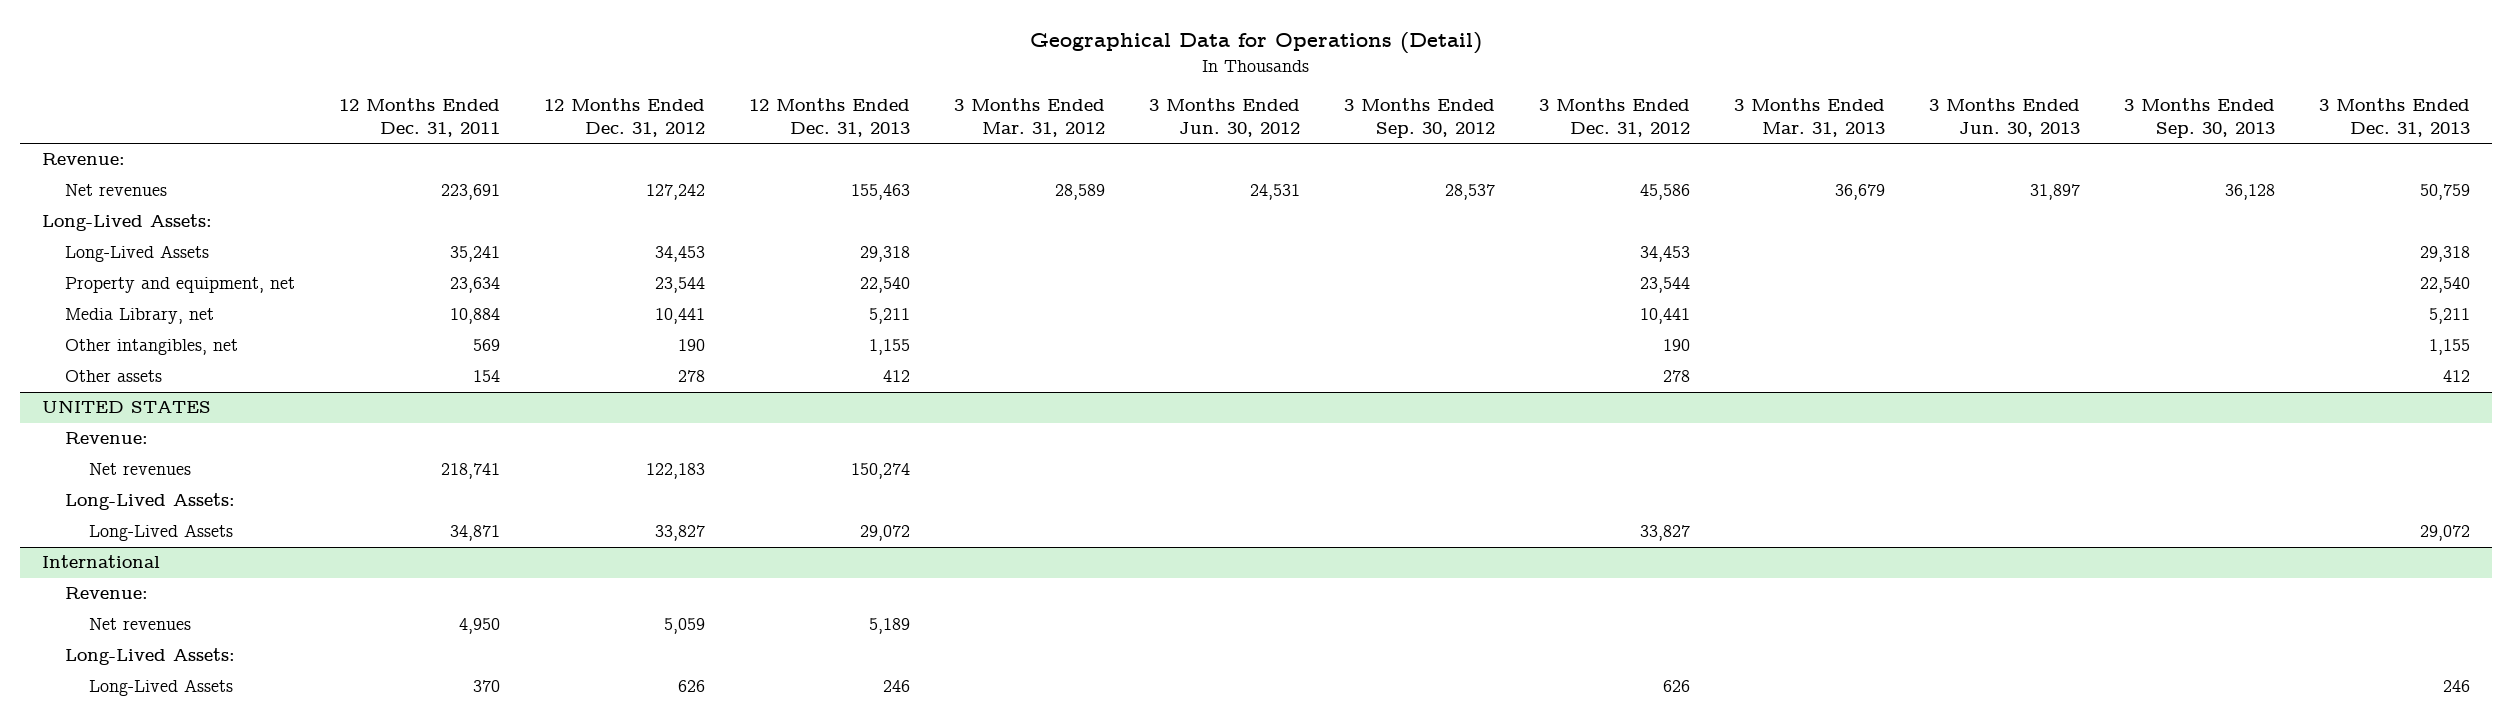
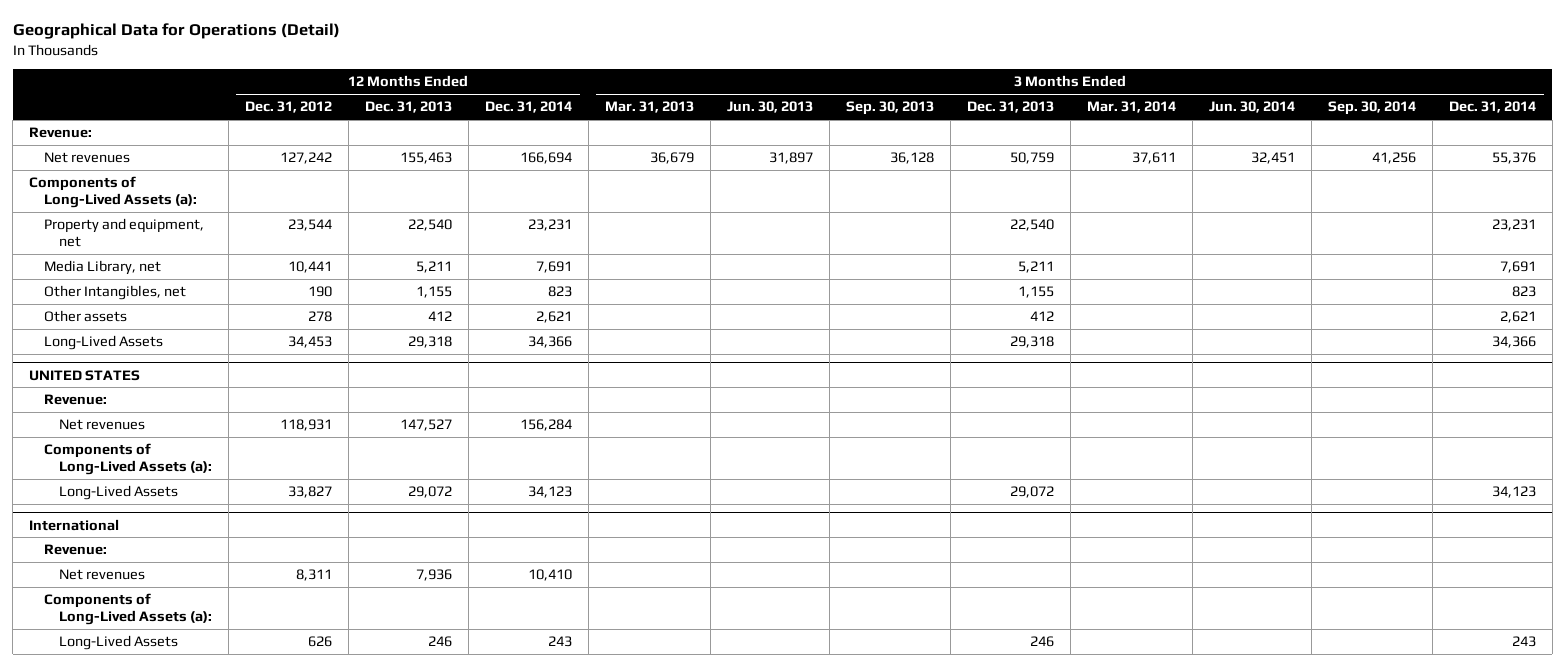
- | 12 Months Ended Dec. 31, 2011 | 12 Months Ended Dec. 31, 2012 | 12 Months Ended Dec. 31, 2013 | 3 Months Ended Mar. 31, 2012 | 3 Months Ended Jun. 30, 2012 | 3 Months Ended Sep. 30, 2012 | 3 Months Ended Dec. 31, 2012 | 3 Months Ended Mar. 31, 2013 | 3 Months Ended Jun. 30, 2013 | 3 Months Ended Sep. 30, 2013 | 3 Months Ended Dec. 31, 2013
+ | 12 Months Ended Dec. 31, 2012 | 12 Months Ended Dec. 31, 2013 | 12 Months Ended Dec. 31, 2014 | 3 Months Ended Mar. 31, 2013 | 3 Months Ended Jun. 30, 2013 | 3 Months Ended Sep. 30, 2013 | 3 Months Ended Dec. 31, 2013 | 3 Months Ended Mar. 31, 2014 | 3 Months Ended Jun. 30, 2014 | 3 Months Ended Sep. 30, 2014 | 3 Months Ended Dec. 31, 2014
- Long-Lived Assets:
+ Components of Long-Lived Assets (a):
- Other intangibles, net | 569 | 190 | 1,155 | | | | 190 | | | | 1,155
+ Other Intangibles, net | 190 | 1,155 | 823 | | | | 1,155 | | | | 823
moved down: Long-Lived Assets | 34,453 | 29,318 | 34,366 | | | | 29,318 | | | | 34,366
@ UNITED STATES
- Net revenues | 218,741 | 122,183 | 150,274 | | | | | | | |
- Long-Lived Assets:
+ Net revenues | 118,931 | 147,527 | 156,284 | | | | | | | |
+ Components of Long-Lived Assets (a):
@ International
- Net revenues | 4,950 | 5,059 | 5,189 | | | | | | | |
- Long-Lived Assets:
+ Net revenues | 8,311 | 7,936 | 10,410 | | | | | | | |
+ Components of Long-Lived Assets (a):

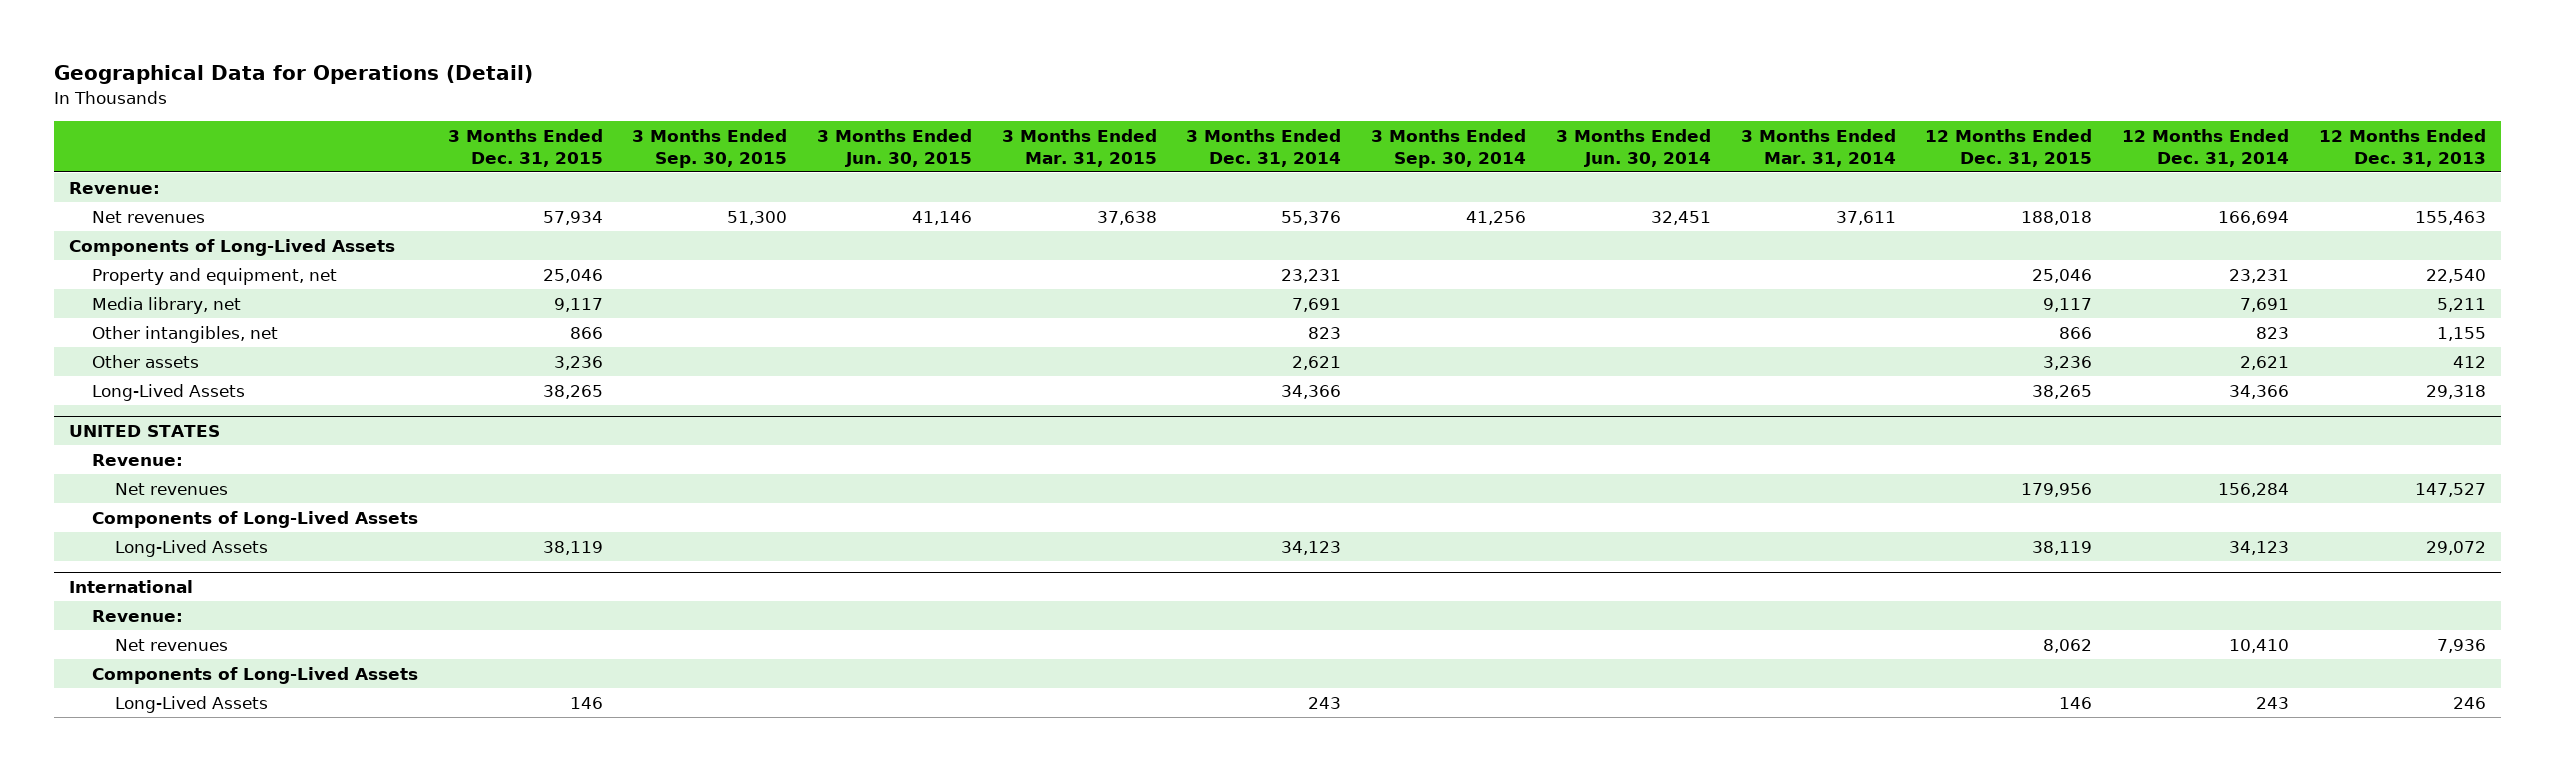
- | 12 Months Ended Dec. 31, 2012 | 12 Months Ended Dec. 31, 2013 | 12 Months Ended Dec. 31, 2014 | 3 Months Ended Mar. 31, 2013 | 3 Months Ended Jun. 30, 2013 | 3 Months Ended Sep. 30, 2013 | 3 Months Ended Dec. 31, 2013 | 3 Months Ended Mar. 31, 2014 | 3 Months Ended Jun. 30, 2014 | 3 Months Ended Sep. 30, 2014 | 3 Months Ended Dec. 31, 2014
+ | 3 Months Ended Dec. 31, 2015 | 3 Months Ended Sep. 30, 2015 | 3 Months Ended Jun. 30, 2015 | 3 Months Ended Mar. 31, 2015 | 3 Months Ended Dec. 31, 2014 | 3 Months Ended Sep. 30, 2014 | 3 Months Ended Jun. 30, 2014 | 3 Months Ended Mar. 31, 2014 | 12 Months Ended Dec. 31, 2015 | 12 Months Ended Dec. 31, 2014 | 12 Months Ended Dec. 31, 2013
- Components of Long-Lived Assets (a):
+ Components of Long-Lived Assets
- Media Library, net | 10,441 | 5,211 | 7,691 | | | | 5,211 | | | | 7,691
- Other Intangibles, net | 190 | 1,155 | 823 | | | | 1,155 | | | | 823
+ Media library, net | 9,117 | | | | 7,691 | | | | 9,117 | 7,691 | 5,211
+ Other intangibles, net | 866 | | | | 823 | | | | 866 | 823 | 1,155
@ UNITED STATES
- Components of Long-Lived Assets (a):
+ Components of Long-Lived Assets
@ International
- Components of Long-Lived Assets (a):
+ Components of Long-Lived Assets

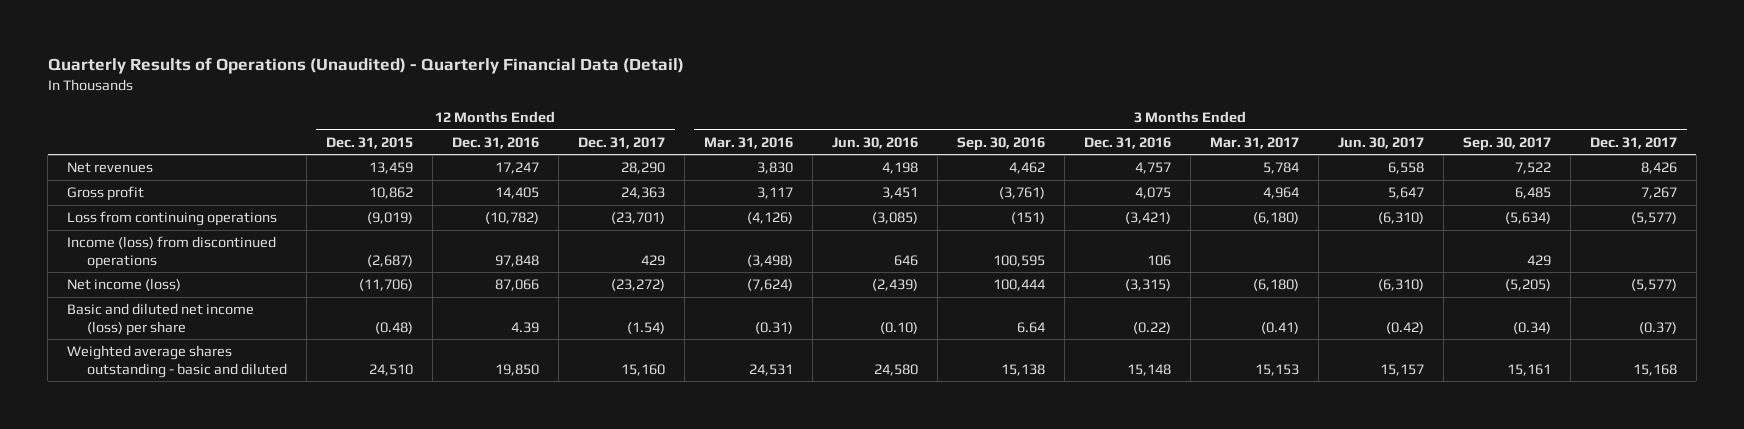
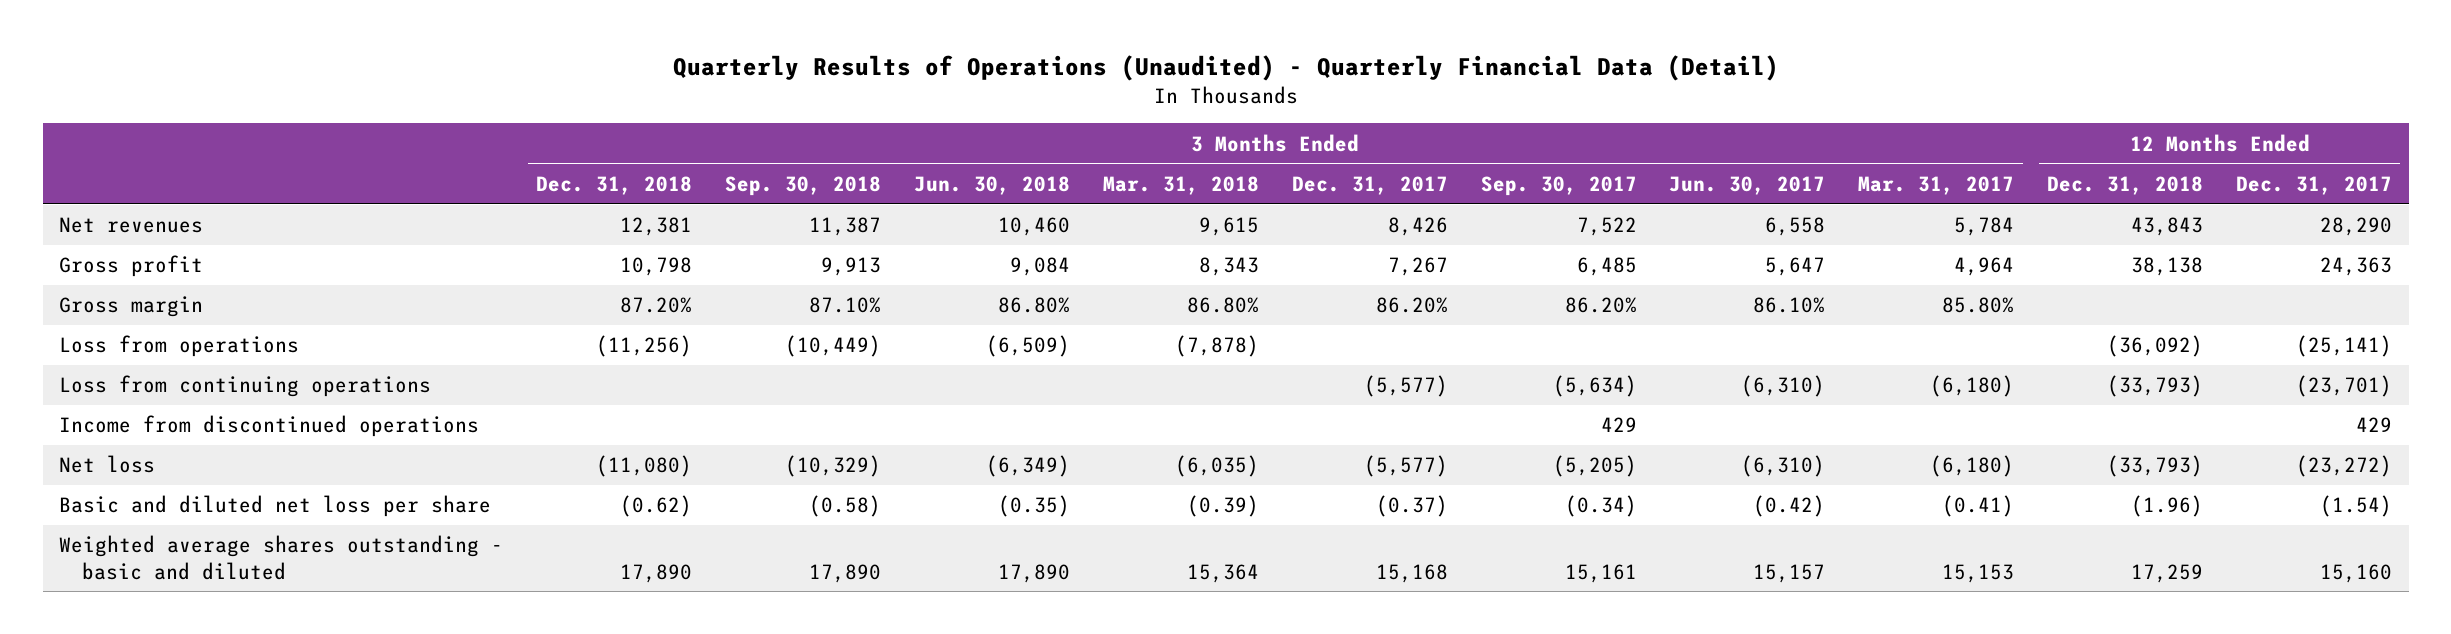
- | 12 Months Ended Dec. 31, 2015 | 12 Months Ended Dec. 31, 2016 | 12 Months Ended Dec. 31, 2017 | 3 Months Ended Mar. 31, 2016 | 3 Months Ended Jun. 30, 2016 | 3 Months Ended Sep. 30, 2016 | 3 Months Ended Dec. 31, 2016 | 3 Months Ended Mar. 31, 2017 | 3 Months Ended Jun. 30, 2017 | 3 Months Ended Sep. 30, 2017 | 3 Months Ended Dec. 31, 2017
+ | 3 Months Ended Dec. 31, 2018 | 3 Months Ended Sep. 30, 2018 | 3 Months Ended Jun. 30, 2018 | 3 Months Ended Mar. 31, 2018 | 3 Months Ended Dec. 31, 2017 | 3 Months Ended Sep. 30, 2017 | 3 Months Ended Jun. 30, 2017 | 3 Months Ended Mar. 31, 2017 | 12 Months Ended Dec. 31, 2018 | 12 Months Ended Dec. 31, 2017
+ Gross margin | 87.20% | 87.10% | 86.80% | 86.80% | 86.20% | 86.20% | 86.10% | 85.80% | |
+ Loss from operations | (11,256) | (10,449) | (6,509) | (7,878) | | | | | (36,092) | (25,141)
- Income (loss) from discontinued operations | (2,687) | 97,848 | 429 | (3,498) | 646 | 100,595 | 106 | | | 429 |
- Net income (loss) | (11,706) | 87,066 | (23,272) | (7,624) | (2,439) | 100,444 | (3,315) | (6,180) | (6,310) | (5,205) | (5,577)
- Basic and diluted net income (loss) per share | (0.48) | 4.39 | (1.54) | (0.31) | (0.10) | 6.64 | (0.22) | (0.41) | (0.42) | (0.34) | (0.37)
+ Income from discontinued operations | | | | | | 429 | | | | 429
+ Net loss | (11,080) | (10,329) | (6,349) | (6,035) | (5,577) | (5,205) | (6,310) | (6,180) | (33,793) | (23,272)
+ Basic and diluted net loss per share | (0.62) | (0.58) | (0.35) | (0.39) | (0.37) | (0.34) | (0.42) | (0.41) | (1.96) | (1.54)

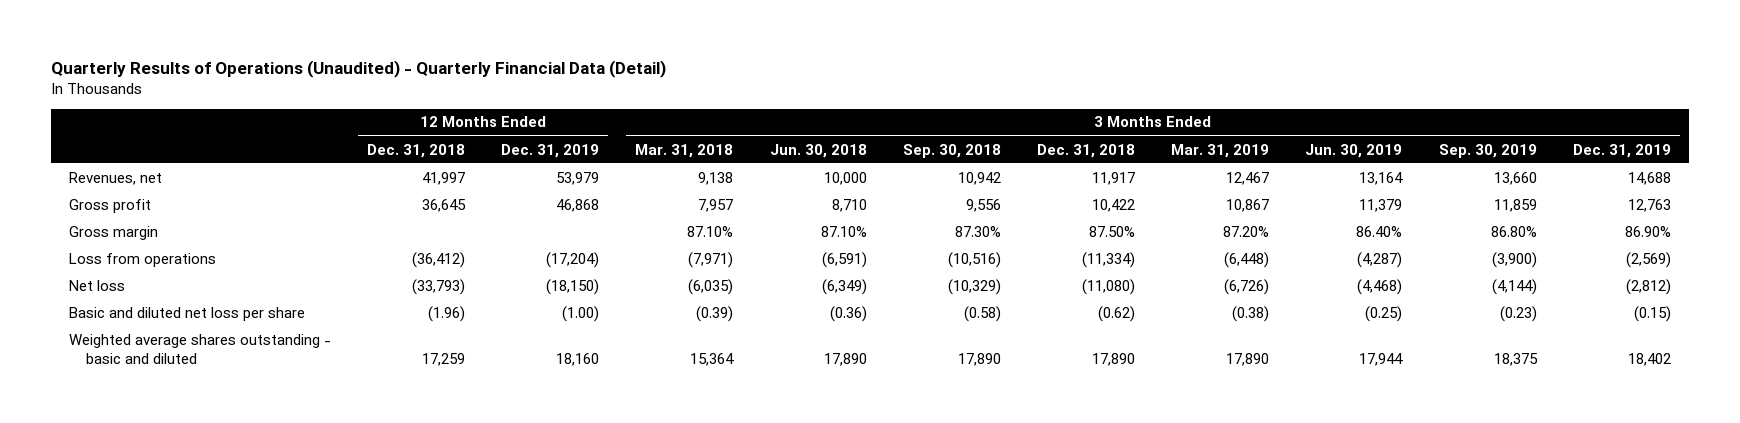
- | 3 Months Ended Dec. 31, 2018 | 3 Months Ended Sep. 30, 2018 | 3 Months Ended Jun. 30, 2018 | 3 Months Ended Mar. 31, 2018 | 3 Months Ended Dec. 31, 2017 | 3 Months Ended Sep. 30, 2017 | 3 Months Ended Jun. 30, 2017 | 3 Months Ended Mar. 31, 2017 | 12 Months Ended Dec. 31, 2018 | 12 Months Ended Dec. 31, 2017
+ | 12 Months Ended Dec. 31, 2018 | 12 Months Ended Dec. 31, 2019 | 3 Months Ended Mar. 31, 2018 | 3 Months Ended Jun. 30, 2018 | 3 Months Ended Sep. 30, 2018 | 3 Months Ended Dec. 31, 2018 | 3 Months Ended Mar. 31, 2019 | 3 Months Ended Jun. 30, 2019 | 3 Months Ended Sep. 30, 2019 | 3 Months Ended Dec. 31, 2019
- Net revenues | 12,381 | 11,387 | 10,460 | 9,615 | 8,426 | 7,522 | 6,558 | 5,784 | 43,843 | 28,290
- Gross profit | 10,798 | 9,913 | 9,084 | 8,343 | 7,267 | 6,485 | 5,647 | 4,964 | 38,138 | 24,363
- Gross margin | 87.20% | 87.10% | 86.80% | 86.80% | 86.20% | 86.20% | 86.10% | 85.80% | |
- Loss from operations | (11,256) | (10,449) | (6,509) | (7,878) | | | | | (36,092) | (25,141)
- Loss from continuing operations | | | | | (5,577) | (5,634) | (6,310) | (6,180) | (33,793) | (23,701)
- Income from discontinued operations | | | | | | 429 | | | | 429
+ Revenues, net | 41,997 | 53,979 | 9,138 | 10,000 | 10,942 | 11,917 | 12,467 | 13,164 | 13,660 | 14,688
+ Gross profit | 36,645 | 46,868 | 7,957 | 8,710 | 9,556 | 10,422 | 10,867 | 11,379 | 11,859 | 12,763
+ Gross margin | | | 87.10% | 87.10% | 87.30% | 87.50% | 87.20% | 86.40% | 86.80% | 86.90%
+ Loss from operations | (36,412) | (17,204) | (7,971) | (6,591) | (10,516) | (11,334) | (6,448) | (4,287) | (3,900) | (2,569)
- Basic and diluted net loss per share | (0.62) | (0.58) | (0.35) | (0.39) | (0.37) | (0.34) | (0.42) | (0.41) | (1.96) | (1.54)
+ Basic and diluted net loss per share | (1.96) | (1.00) | (0.39) | (0.36) | (0.58) | (0.62) | (0.38) | (0.25) | (0.23) | (0.15)

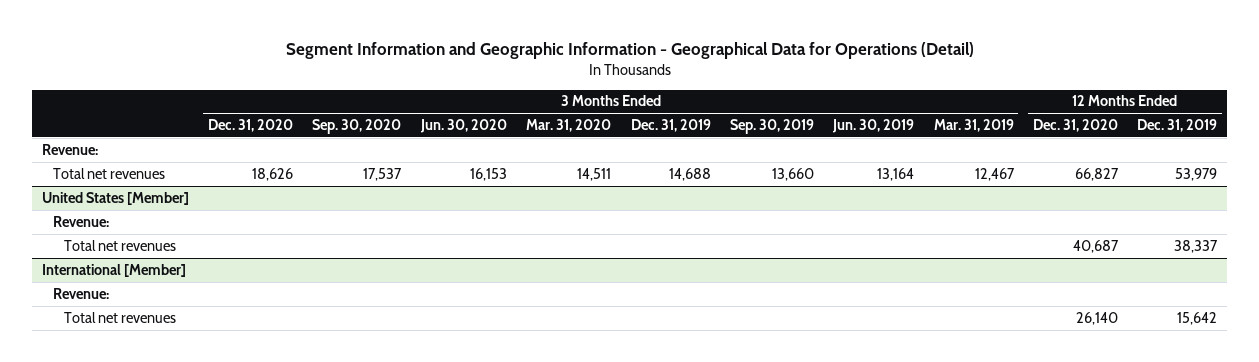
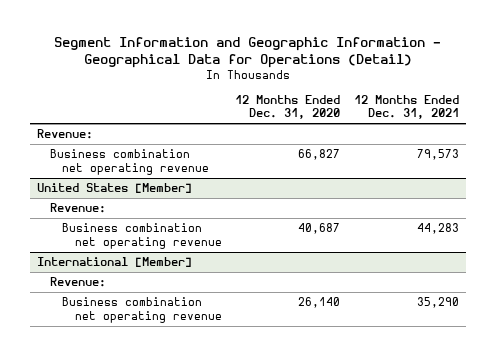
- | 3 Months Ended Dec. 31, 2020 | 3 Months Ended Sep. 30, 2020 | 3 Months Ended Jun. 30, 2020 | 3 Months Ended Mar. 31, 2020 | 3 Months Ended Dec. 31, 2019 | 3 Months Ended Sep. 30, 2019 | 3 Months Ended Jun. 30, 2019 | 3 Months Ended Mar. 31, 2019 | 12 Months Ended Dec. 31, 2020 | 12 Months Ended Dec. 31, 2019
+ | 12 Months Ended Dec. 31, 2020 | 12 Months Ended Dec. 31, 2021
- Total net revenues | 18,626 | 17,537 | 16,153 | 14,511 | 14,688 | 13,660 | 13,164 | 12,467 | 66,827 | 53,979
+ Business combination net operating revenue | 66,827 | 79,573
@ United States [Member]
- Total net revenues | | | | | | | | | 40,687 | 38,337
+ Business combination net operating revenue | 40,687 | 44,283
@ International [Member]
- Total net revenues | | | | | | | | | 26,140 | 15,642
+ Business combination net operating revenue | 26,140 | 35,290

